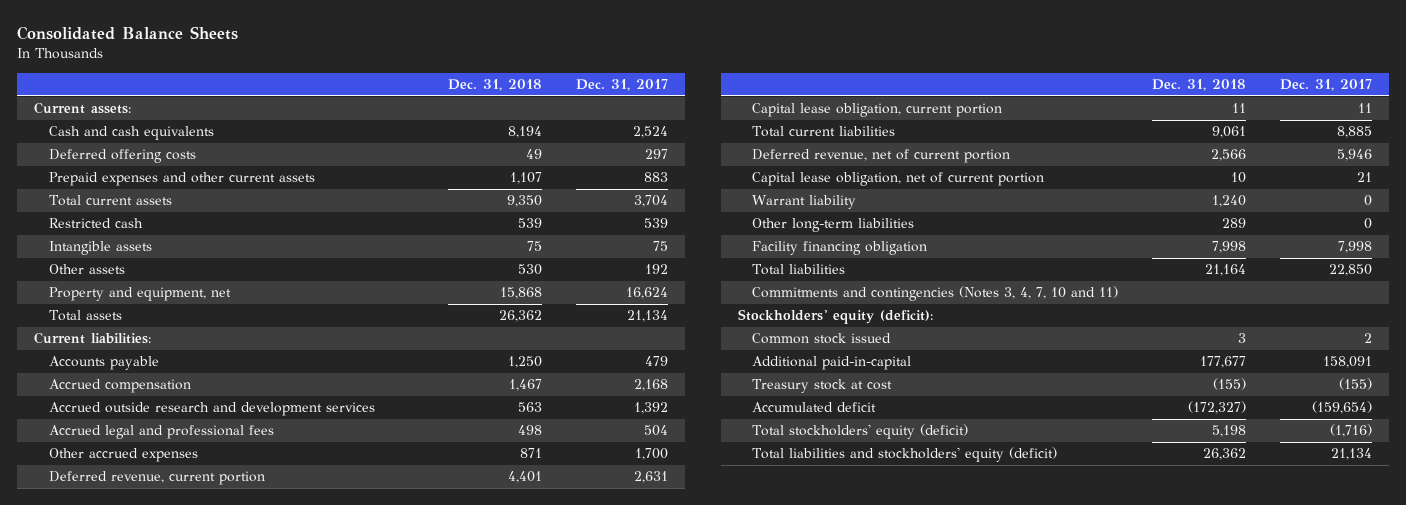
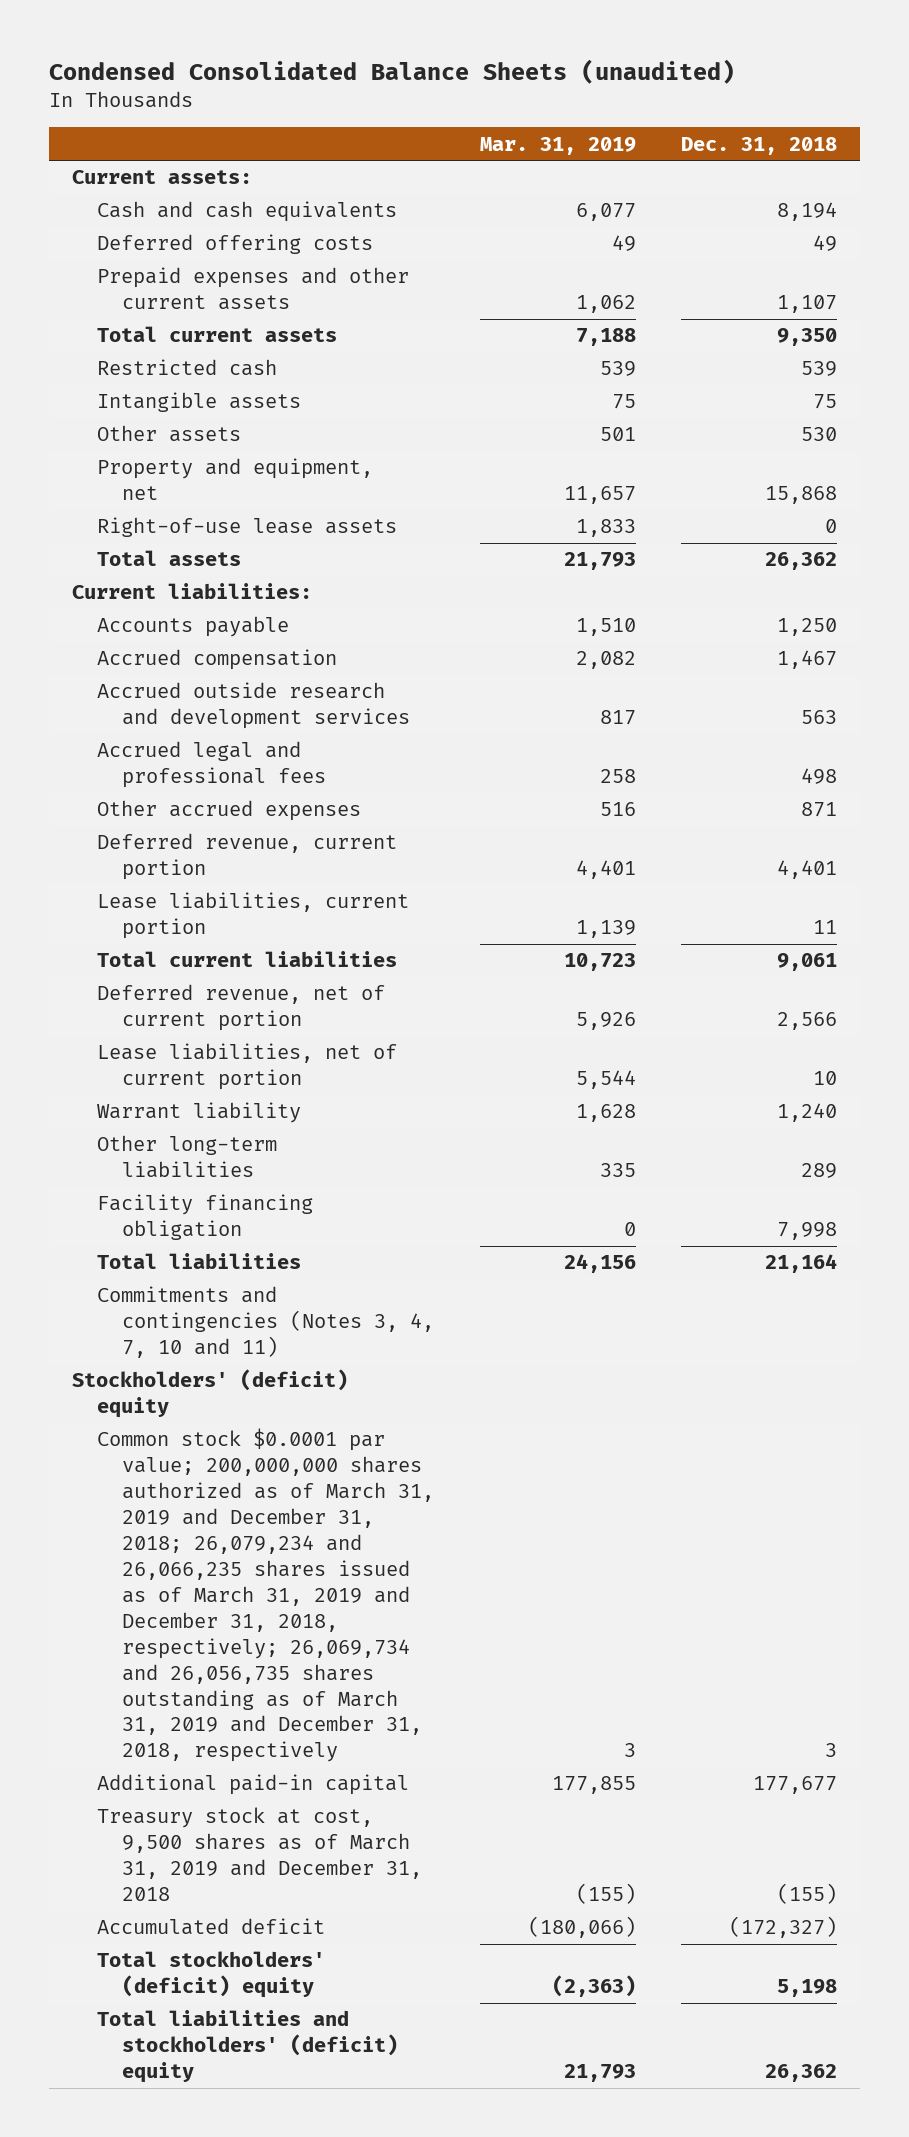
- Consolidated Balance Sheets
+ Condensed Consolidated Balance Sheets (unaudited)
- | Dec. 31, 2018 | Dec. 31, 2017
+ | Mar. 31, 2019 | Dec. 31, 2018
+ Right-of-use lease assets | 1,833 | 0
- Capital lease obligation, current portion | 11 | 11
+ Lease liabilities, current portion | 1,139 | 11
- Capital lease obligation, net of current portion | 10 | 21
+ Lease liabilities, net of current portion | 5,544 | 10
- Stockholders' equity (deficit):
- Common stock issued | 3 | 2
- Additional paid-in-capital | 177,677 | 158,091
- Treasury stock at cost | (155) | (155)
+ Stockholders' (deficit) equity
+ Common stock $0.0001 par value; 200,000,000 shares authorized as of March 31, 2019 and December 31, 2018; 26,079,234 and 26,066,235 shares issued as of March 31, 2019 and December 31, 2018, respectively; 26,069,734 and 26,056,735 shares outstanding as of March 31, 2019 and December 31, 2018, respectively | 3 | 3
+ Additional paid-in capital | 177,855 | 177,677
+ Treasury stock at cost, 9,500 shares as of March 31, 2019 and December 31, 2018 | (155) | (155)
- Total stockholders' equity (deficit) | 5,198 | (1,716)
- Total liabilities and stockholders' equity (deficit) | 26,362 | 21,134
+ Total stockholders' (deficit) equity | (2,363) | 5,198
+ Total liabilities and stockholders' (deficit) equity | 21,793 | 26,362

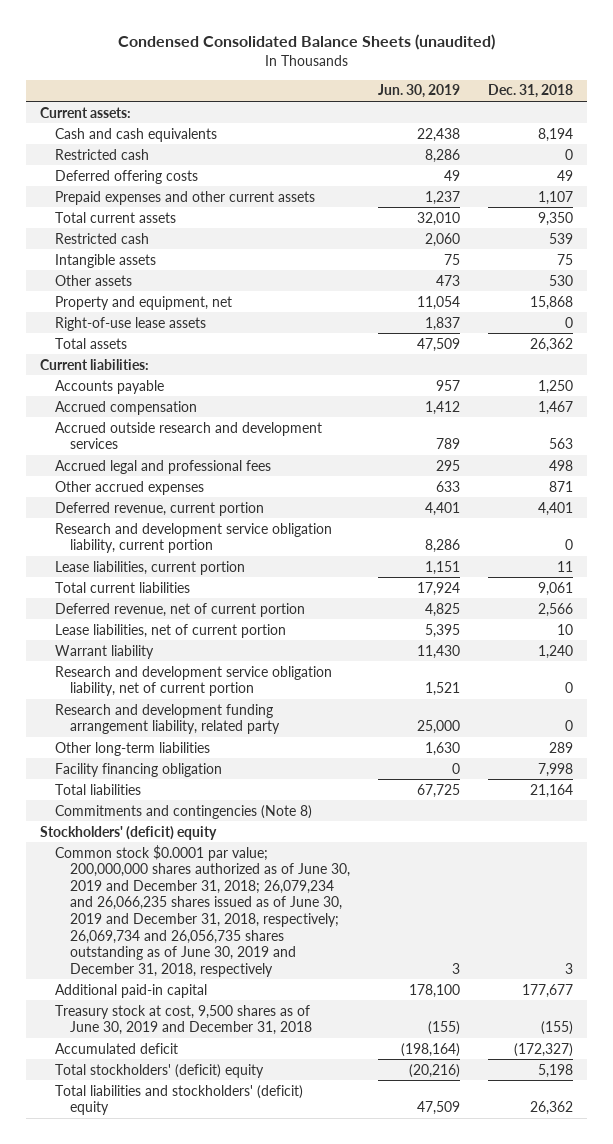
- | Mar. 31, 2019 | Dec. 31, 2018
+ | Jun. 30, 2019 | Dec. 31, 2018
+ Restricted cash | 8,286 | 0
+ Research and development service obligation liability, current portion | 8,286 | 0
+ Research and development service obligation liability, net of current portion | 1,521 | 0
+ Research and development funding arrangement liability, related party | 25,000 | 0
- Commitments and contingencies (Notes 3, 4, 7, 10 and 11)
+ Commitments and contingencies (Note 8)
- Common stock $0.0001 par value; 200,000,000 shares authorized as of March 31, 2019 and December 31, 2018; 26,079,234 and 26,066,235 shares issued as of March 31, 2019 and December 31, 2018, respectively; 26,069,734 and 26,056,735 shares outstanding as of March 31, 2019 and December 31, 2018, respectively | 3 | 3
+ Common stock $0.0001 par value; 200,000,000 shares authorized as of June 30, 2019 and December 31, 2018; 26,079,234 and 26,066,235 shares issued as of June 30, 2019 and December 31, 2018, respectively; 26,069,734 and 26,056,735 shares outstanding as of June 30, 2019 and December 31, 2018, respectively | 3 | 3
- Treasury stock at cost, 9,500 shares as of March 31, 2019 and December 31, 2018 | (155) | (155)
+ Treasury stock at cost, 9,500 shares as of June 30, 2019 and December 31, 2018 | (155) | (155)

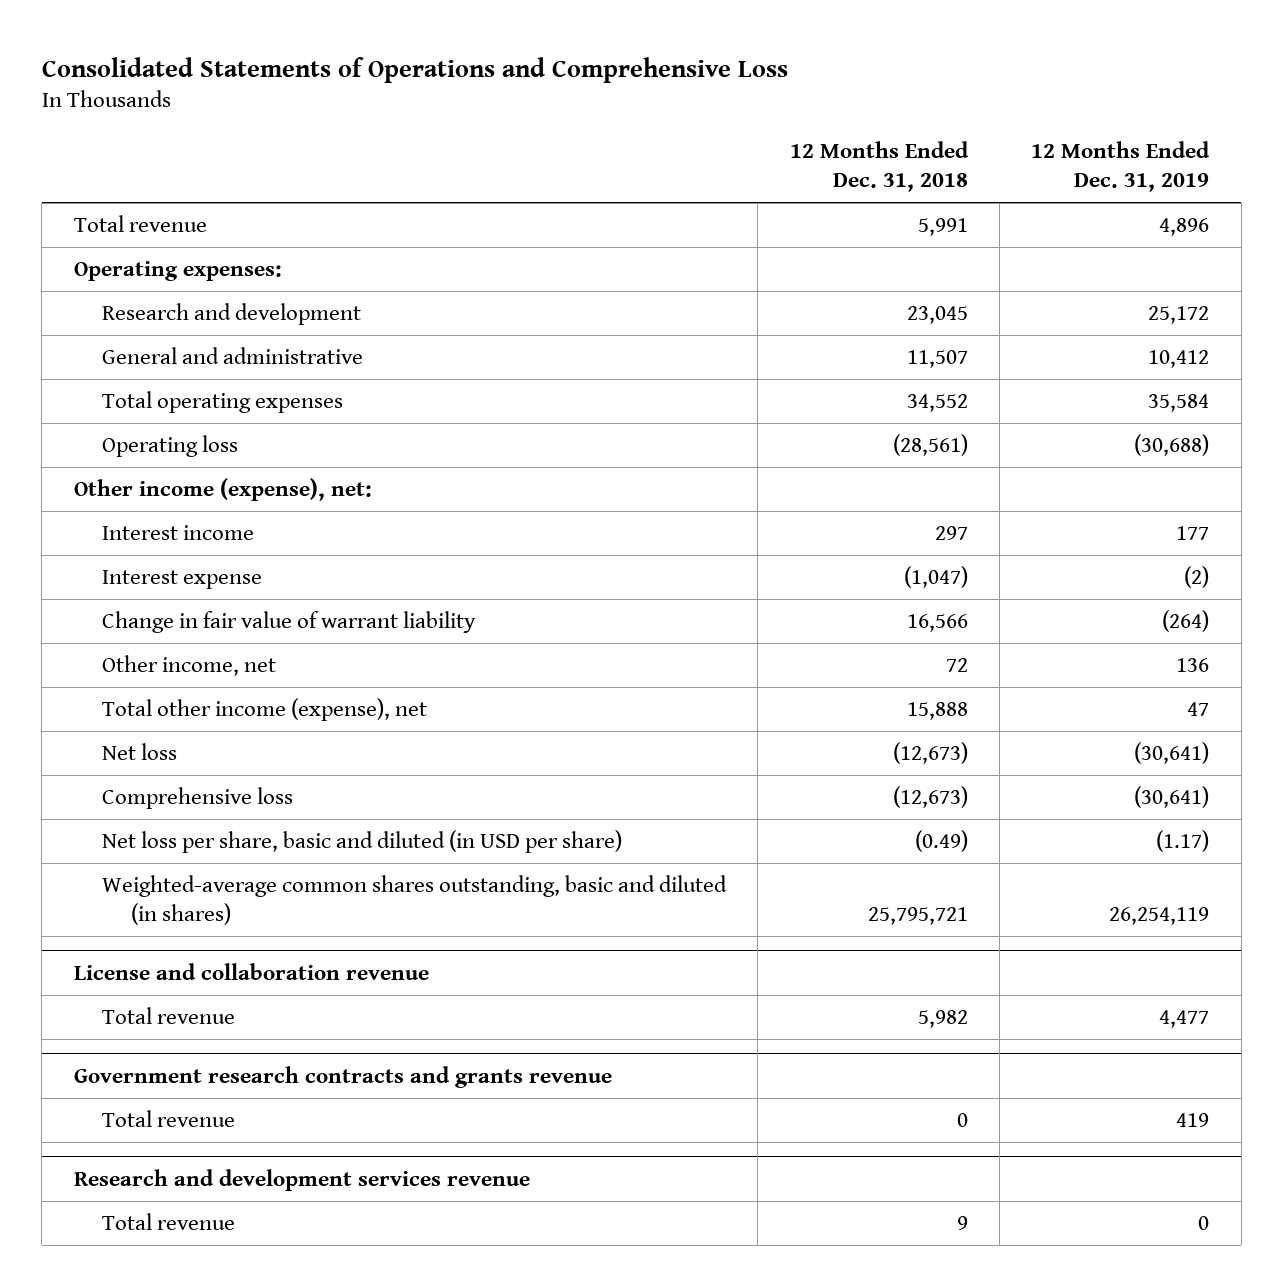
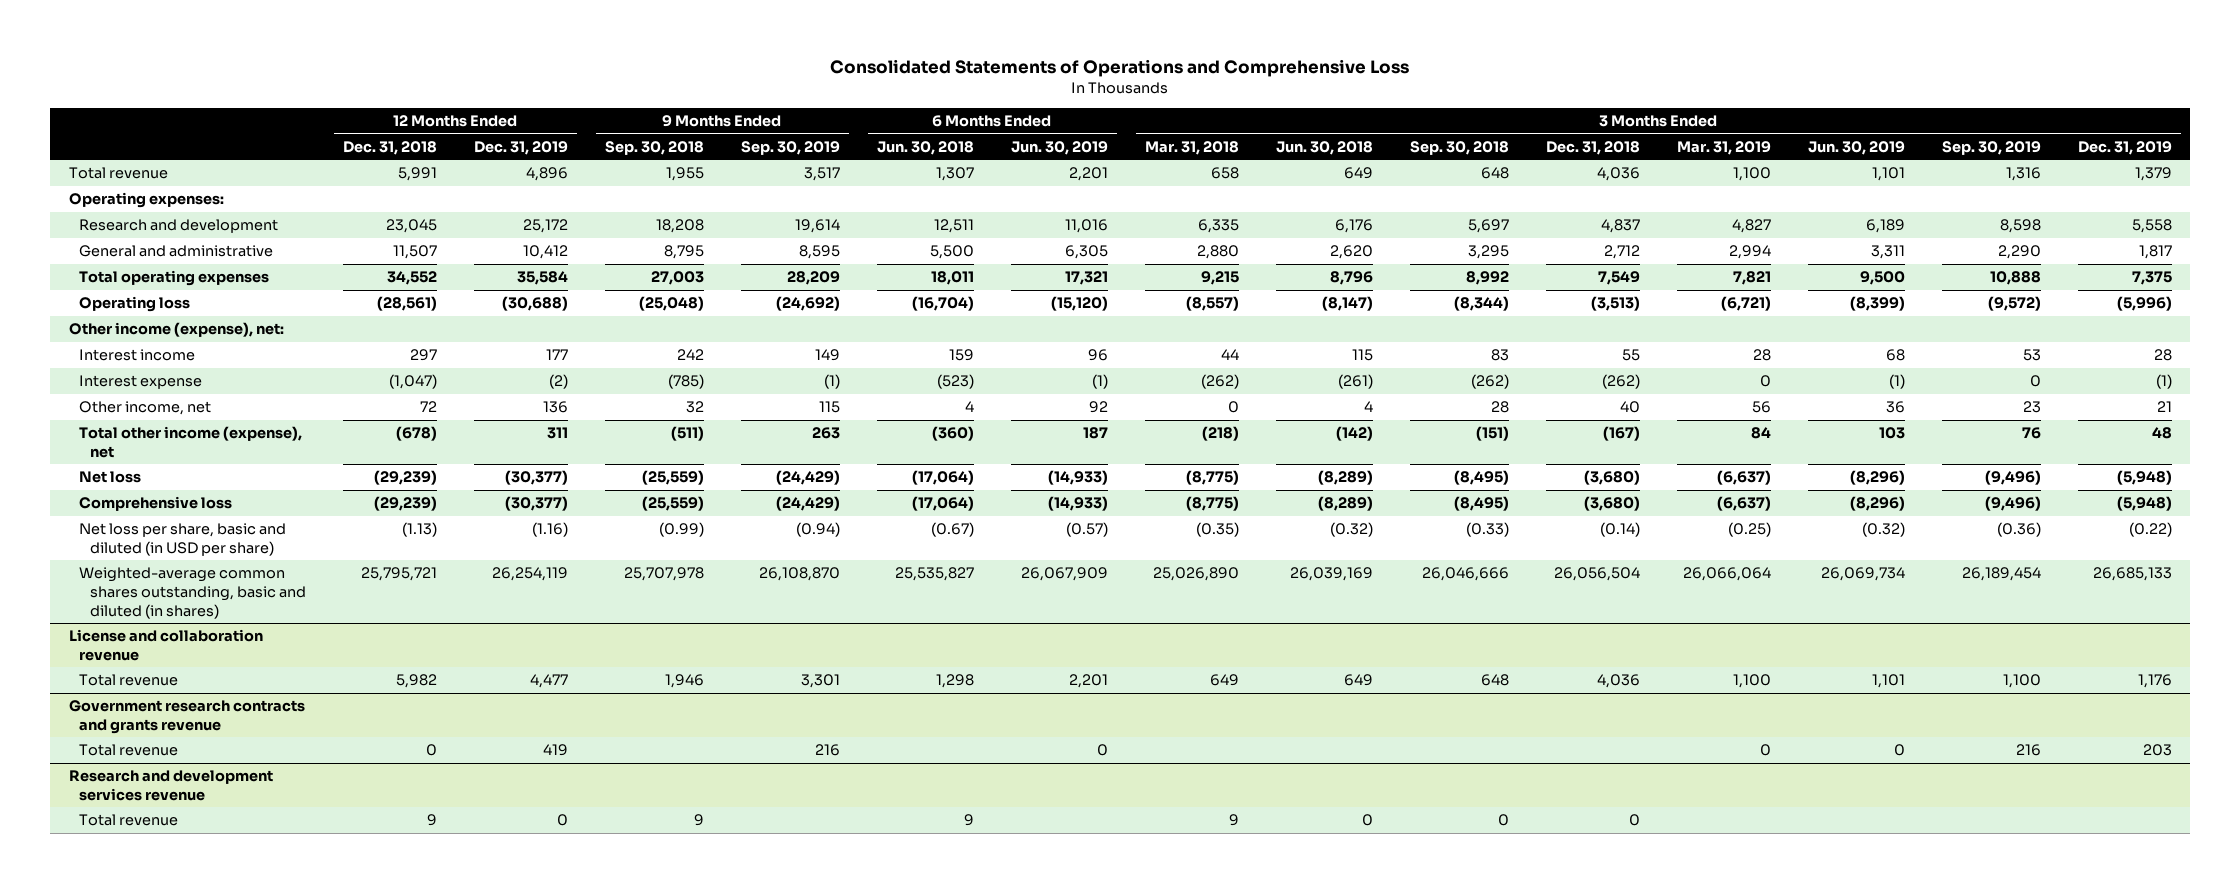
- | 12 Months Ended Dec. 31, 2018 | 12 Months Ended Dec. 31, 2019
+ | 12 Months Ended Dec. 31, 2018 | 12 Months Ended Dec. 31, 2019 | 9 Months Ended Sep. 30, 2018 | 9 Months Ended Sep. 30, 2019 | 6 Months Ended Jun. 30, 2018 | 6 Months Ended Jun. 30, 2019 | 3 Months Ended Mar. 31, 2018 | 3 Months Ended Jun. 30, 2018 | 3 Months Ended Sep. 30, 2018 | 3 Months Ended Dec. 31, 2018 | 3 Months Ended Mar. 31, 2019 | 3 Months Ended Jun. 30, 2019 | 3 Months Ended Sep. 30, 2019 | 3 Months Ended Dec. 31, 2019
- Change in fair value of warrant liability | 16,566 | (264)
- Total other income (expense), net | 15,888 | 47
- Net loss | (12,673) | (30,641)
- Comprehensive loss | (12,673) | (30,641)
- Net loss per share, basic and diluted (in USD per share) | (0.49) | (1.17)
+ Total other income (expense), net | (678) | 311 | (511) | 263 | (360) | 187 | (218) | (142) | (151) | (167) | 84 | 103 | 76 | 48
+ Net loss | (29,239) | (30,377) | (25,559) | (24,429) | (17,064) | (14,933) | (8,775) | (8,289) | (8,495) | (3,680) | (6,637) | (8,296) | (9,496) | (5,948)
+ Comprehensive loss | (29,239) | (30,377) | (25,559) | (24,429) | (17,064) | (14,933) | (8,775) | (8,289) | (8,495) | (3,680) | (6,637) | (8,296) | (9,496) | (5,948)
+ Net loss per share, basic and diluted (in USD per share) | (1.13) | (1.16) | (0.99) | (0.94) | (0.67) | (0.57) | (0.35) | (0.32) | (0.33) | (0.14) | (0.25) | (0.32) | (0.36) | (0.22)

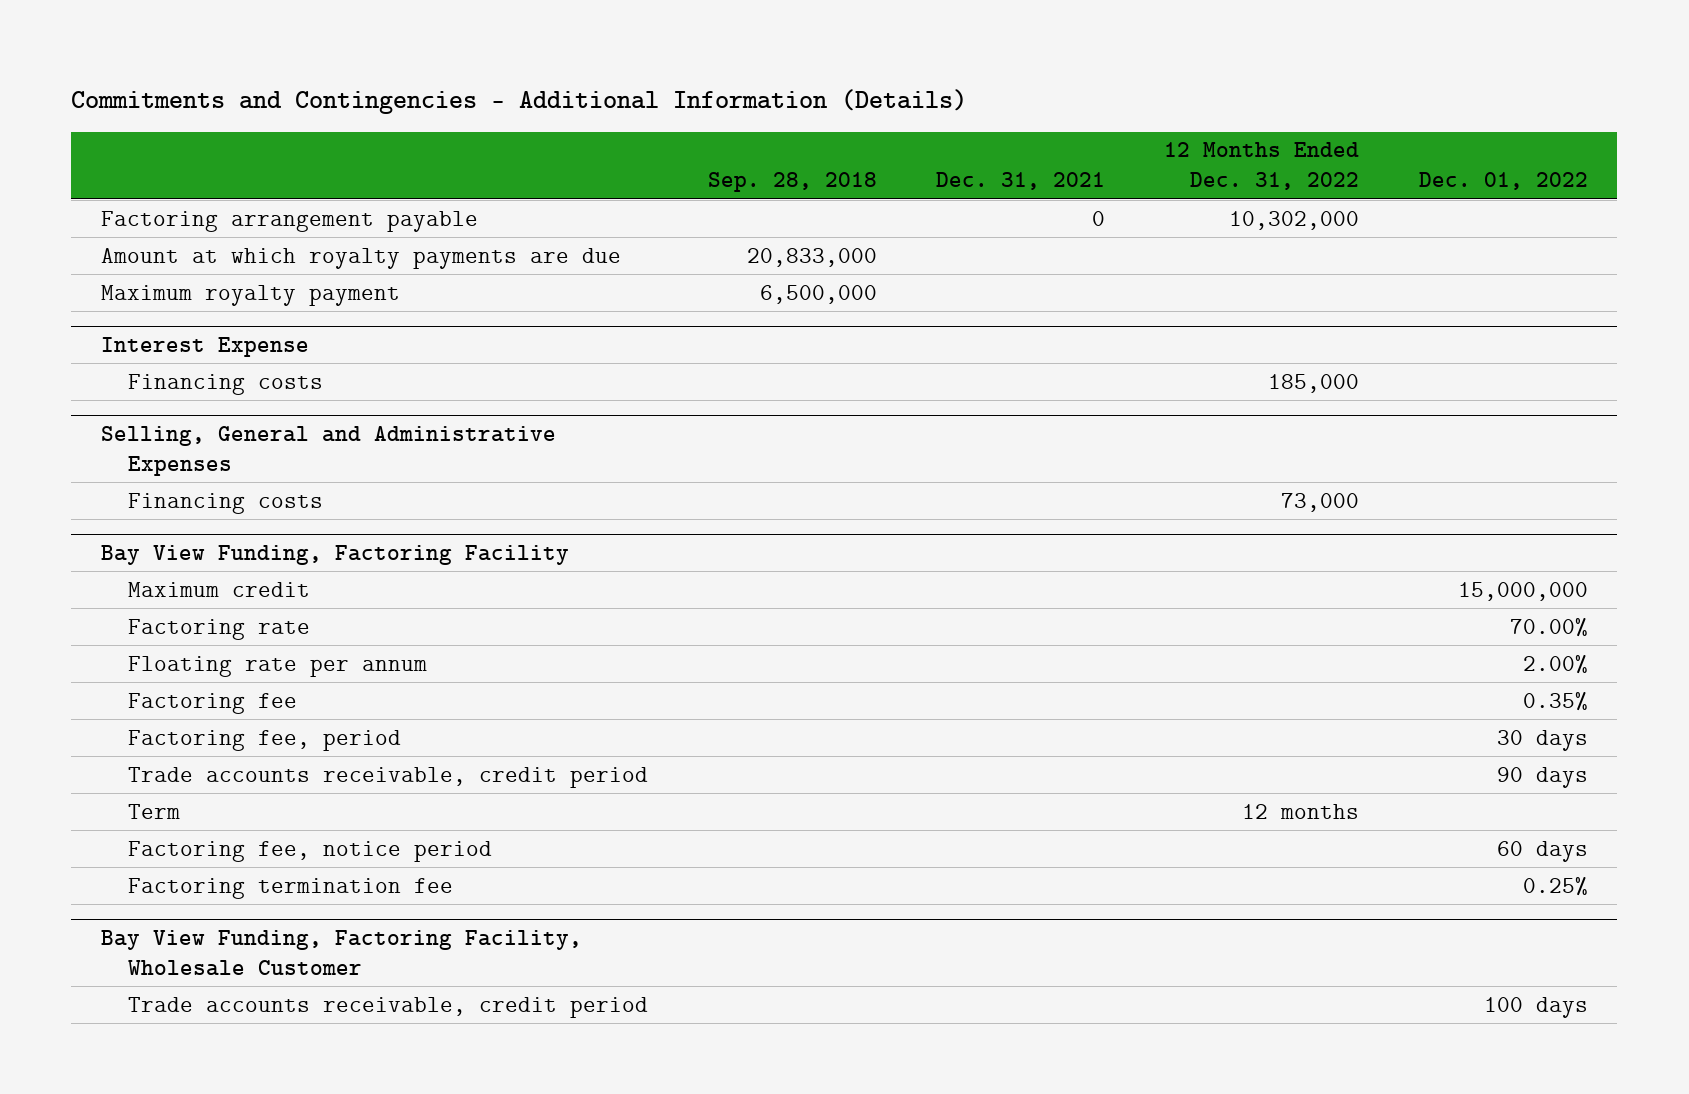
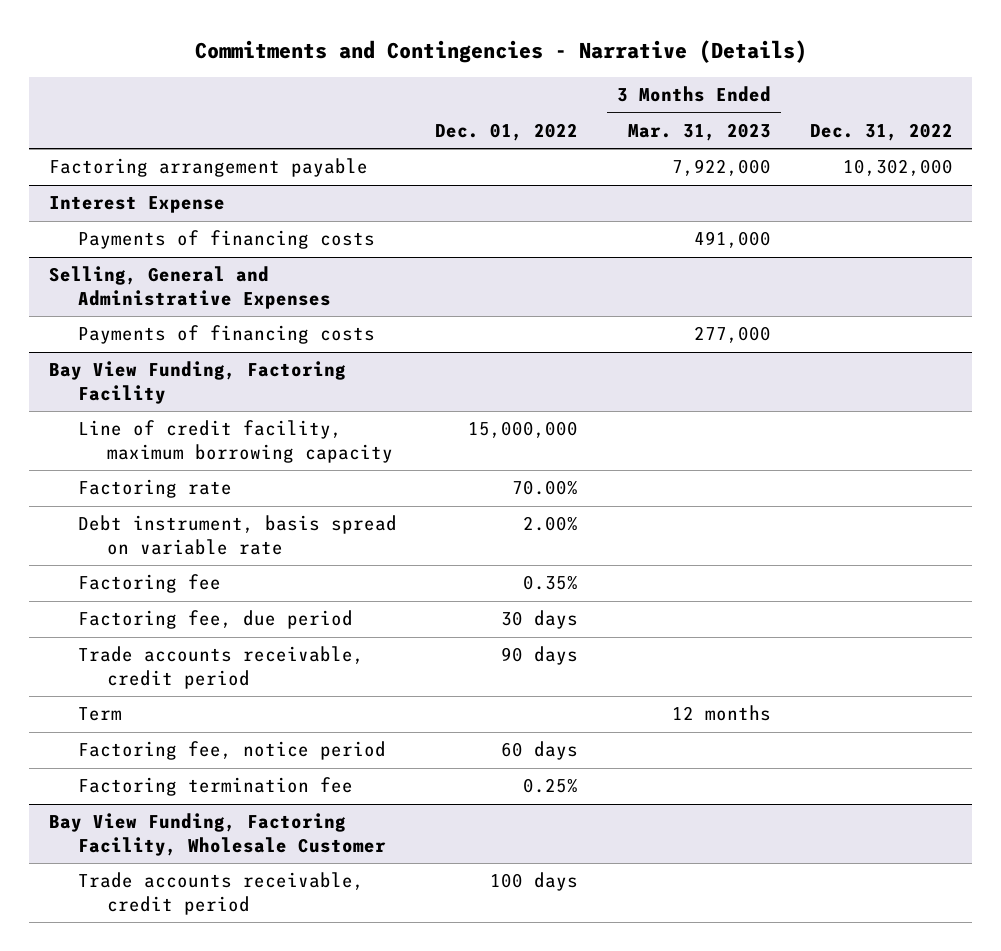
- Commitments and Contingencies - Additional Information (Details)
+ Commitments and Contingencies - Narrative (Details)
- | Sep. 28, 2018 | Dec. 31, 2021 | 12 Months Ended Dec. 31, 2022 | Dec. 01, 2022
+ | Dec. 01, 2022 | 3 Months Ended Mar. 31, 2023 | Dec. 31, 2022
- Amount at which royalty payments are due | 20,833,000 | | |
- Maximum royalty payment | 6,500,000 | | |
@ Interest Expense
- Financing costs | | | 185,000 |
+ Payments of financing costs | | 491,000 |
@ Selling, General and Administrative Expenses
- Financing costs | | | 73,000 |
+ Payments of financing costs | | 277,000 |
@ Bay View Funding, Factoring Facility
- Maximum credit | | | | 15,000,000
+ Line of credit facility, maximum borrowing capacity | 15,000,000 | |
- Floating rate per annum | | | | 2.00%
+ Debt instrument, basis spread on variable rate | 2.00% | |
- Factoring fee, period | | | | 30 days
+ Factoring fee, due period | 30 days | |

